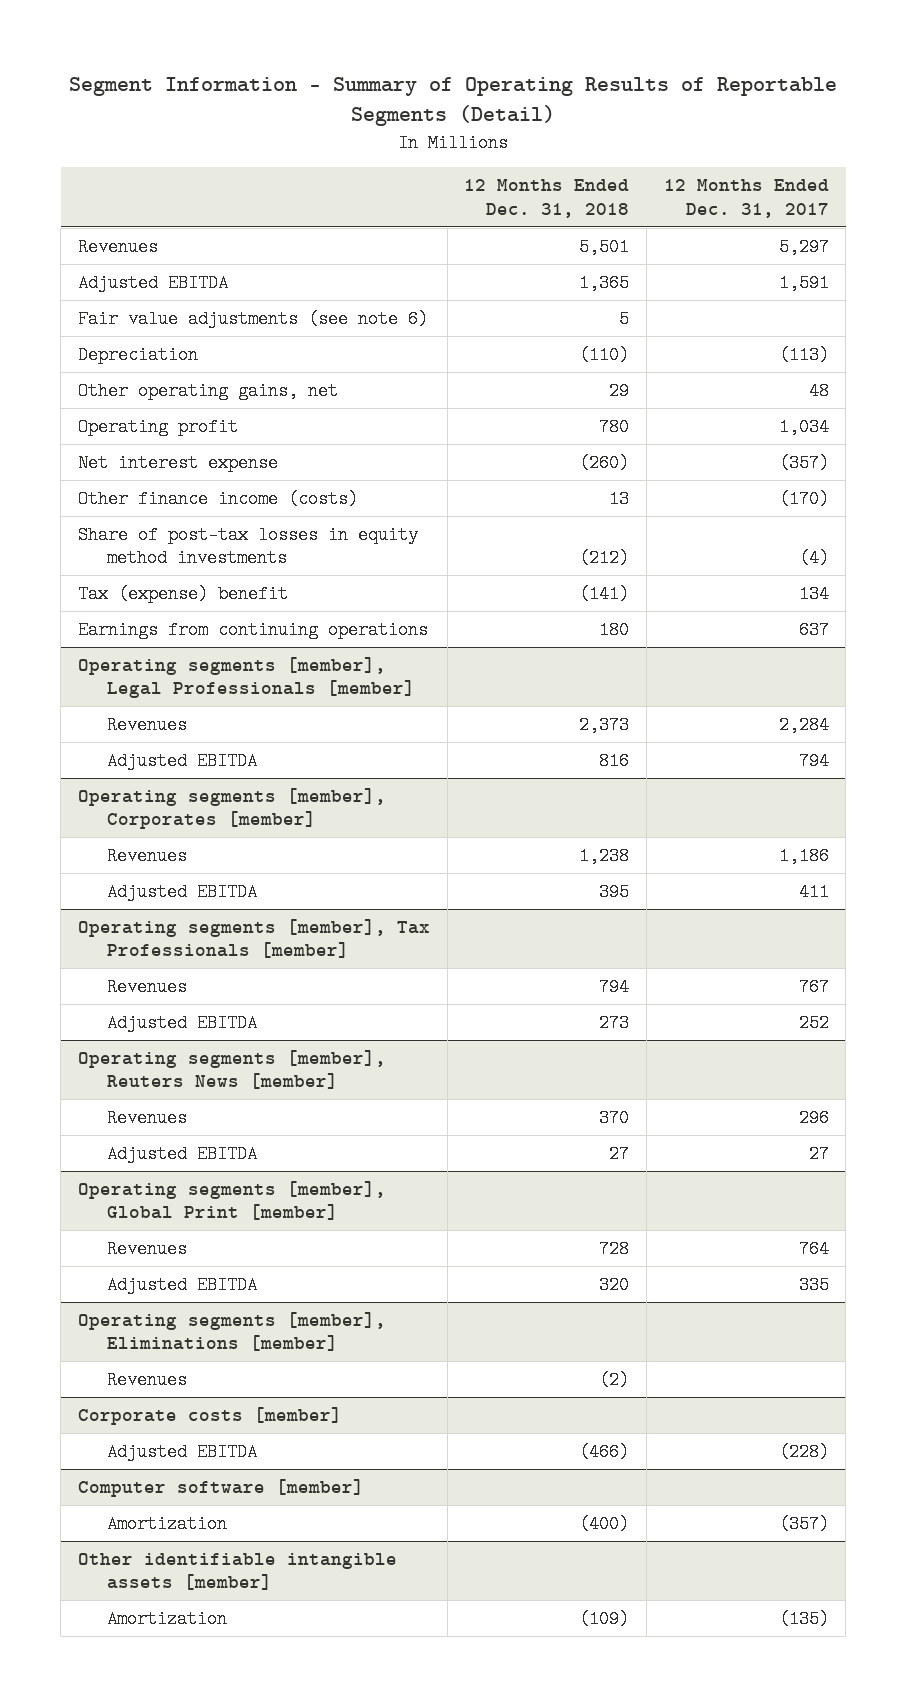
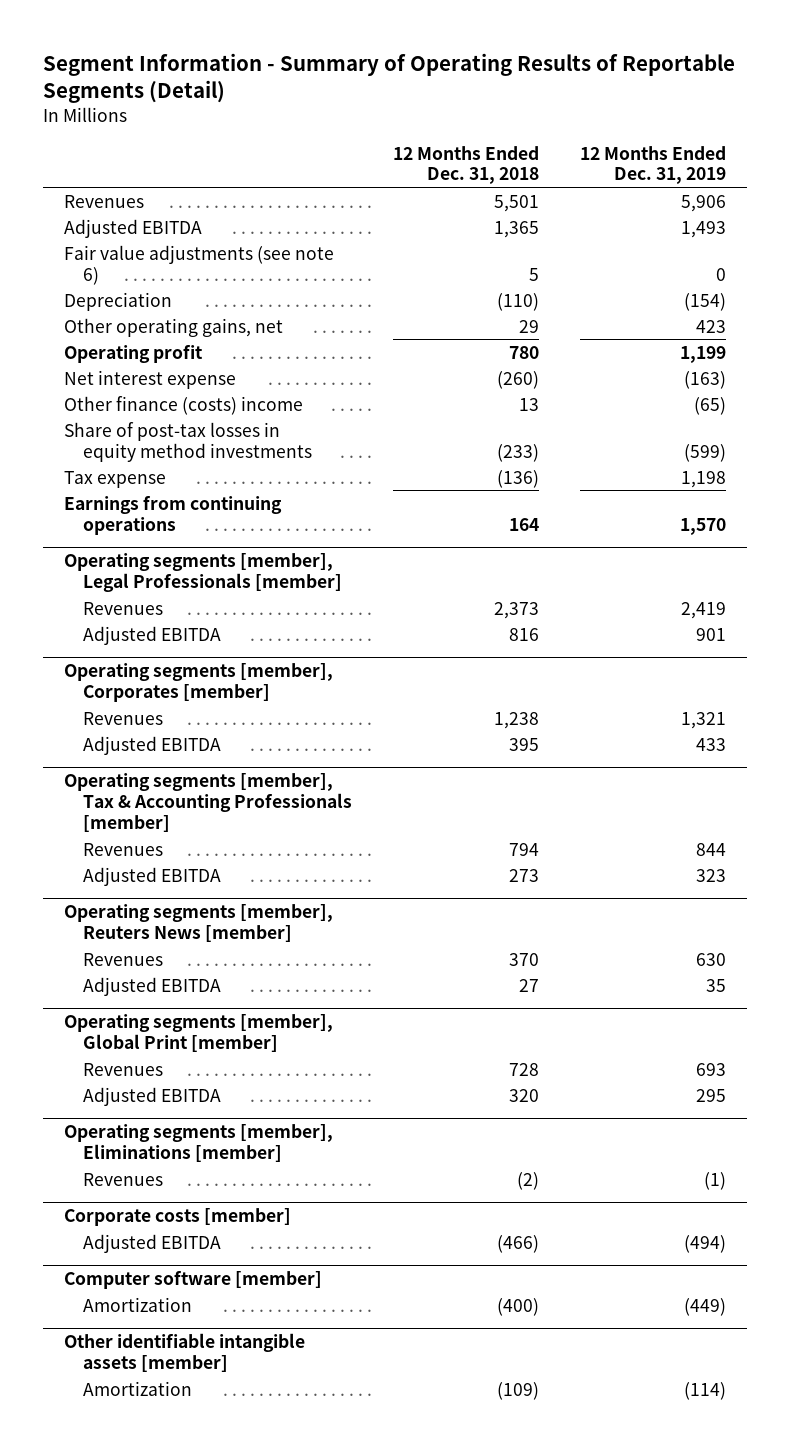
- | 12 Months Ended Dec. 31, 2018 | 12 Months Ended Dec. 31, 2017
+ | 12 Months Ended Dec. 31, 2018 | 12 Months Ended Dec. 31, 2019
- Other finance income (costs) | 13 | (170)
- Share of post-tax losses in equity method investments | (212) | (4)
- Tax (expense) benefit | (141) | 134
- Earnings from continuing operations | 180 | 637
+ Other finance (costs) income | 13 | (65)
+ Share of post-tax losses in equity method investments | (233) | (599)
+ Tax expense | (136) | 1,198
+ Earnings from continuing operations | 164 | 1,570
- Operating segments [member], Tax Professionals [member]
+ Operating segments [member], Tax & Accounting Professionals [member]

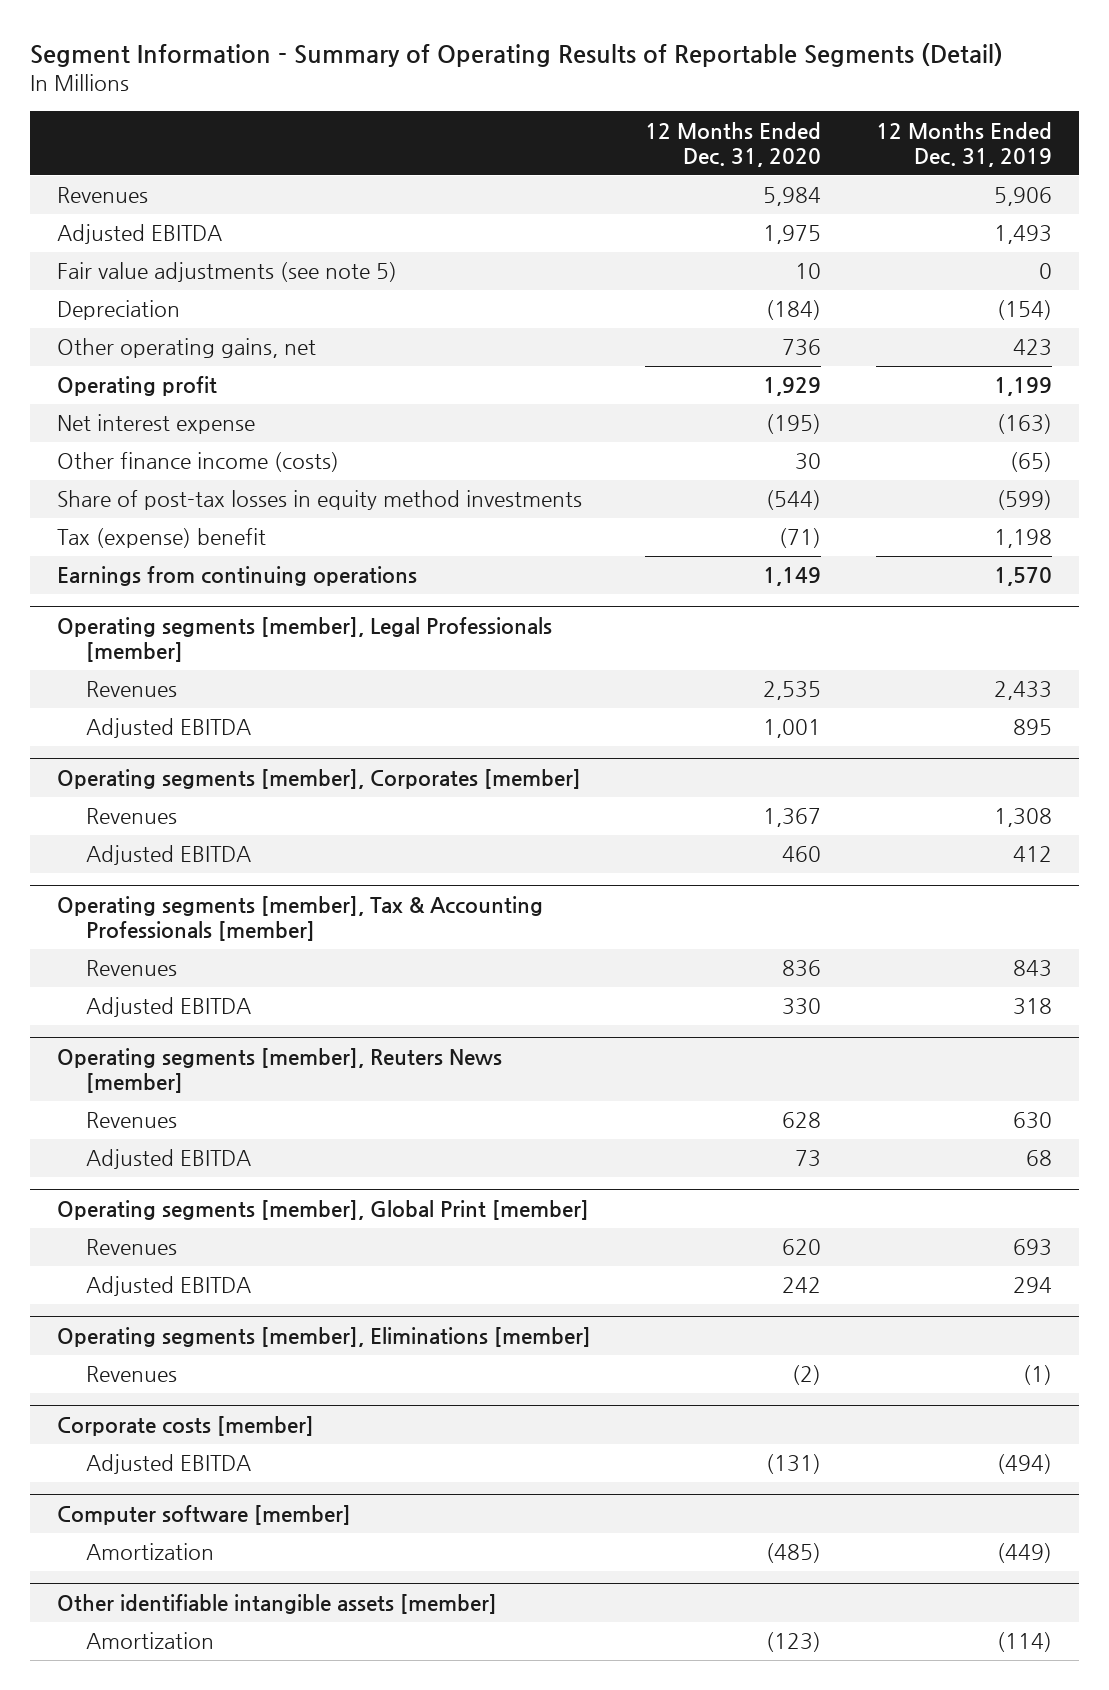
- | 12 Months Ended Dec. 31, 2018 | 12 Months Ended Dec. 31, 2019
+ | 12 Months Ended Dec. 31, 2020 | 12 Months Ended Dec. 31, 2019
- Fair value adjustments (see note 6) | 5 | 0
+ Fair value adjustments (see note 5) | 10 | 0
- Other finance (costs) income | 13 | (65)
+ Other finance income (costs) | 30 | (65)
- Tax expense | (136) | 1,198
+ Tax (expense) benefit | (71) | 1,198
@ Operating segments [member], Legal Professionals [member]
- Revenues | 2,373 | 2,419
- Adjusted EBITDA | 816 | 901
+ Revenues | 2,535 | 2,433
+ Adjusted EBITDA | 1,001 | 895
@ Operating segments [member], Corporates [member]
- Revenues | 1,238 | 1,321
- Adjusted EBITDA | 395 | 433
+ Revenues | 1,367 | 1,308
+ Adjusted EBITDA | 460 | 412
@ Operating segments [member], Tax & Accounting Professionals [member]
- Revenues | 794 | 844
- Adjusted EBITDA | 273 | 323
+ Revenues | 836 | 843
+ Adjusted EBITDA | 330 | 318
@ Operating segments [member], Reuters News [member]
- Adjusted EBITDA | 27 | 35
+ Adjusted EBITDA | 73 | 68
@ Operating segments [member], Global Print [member]
- Adjusted EBITDA | 320 | 295
+ Adjusted EBITDA | 242 | 294

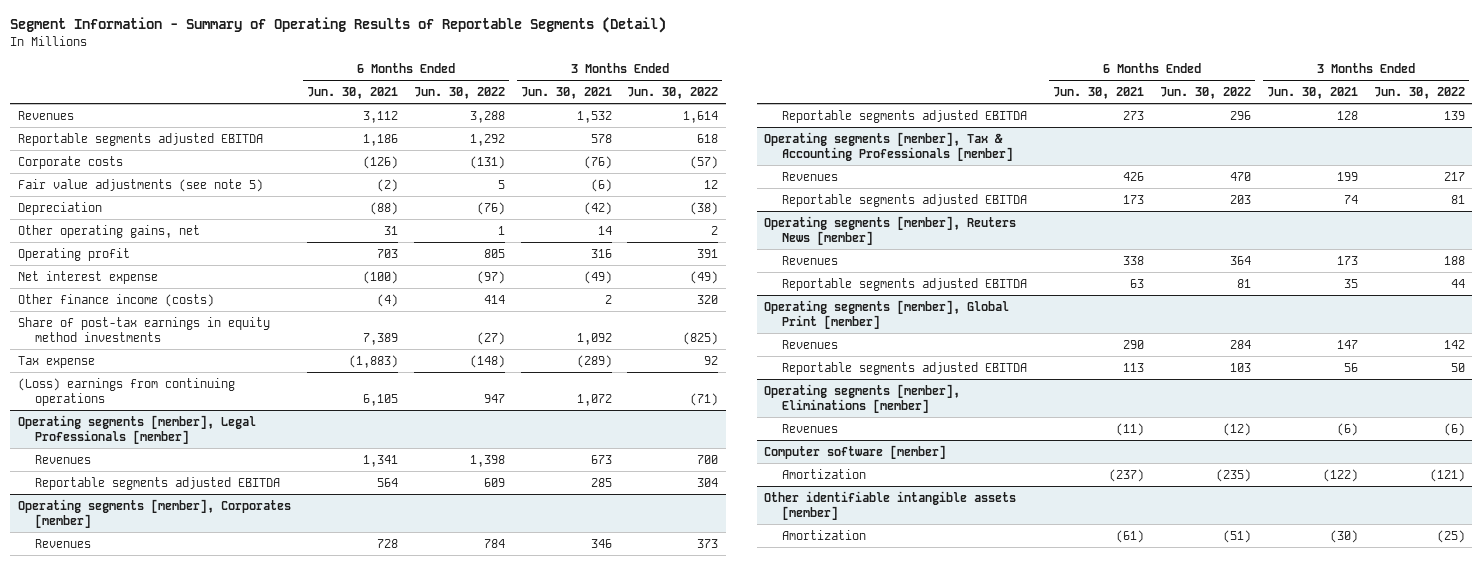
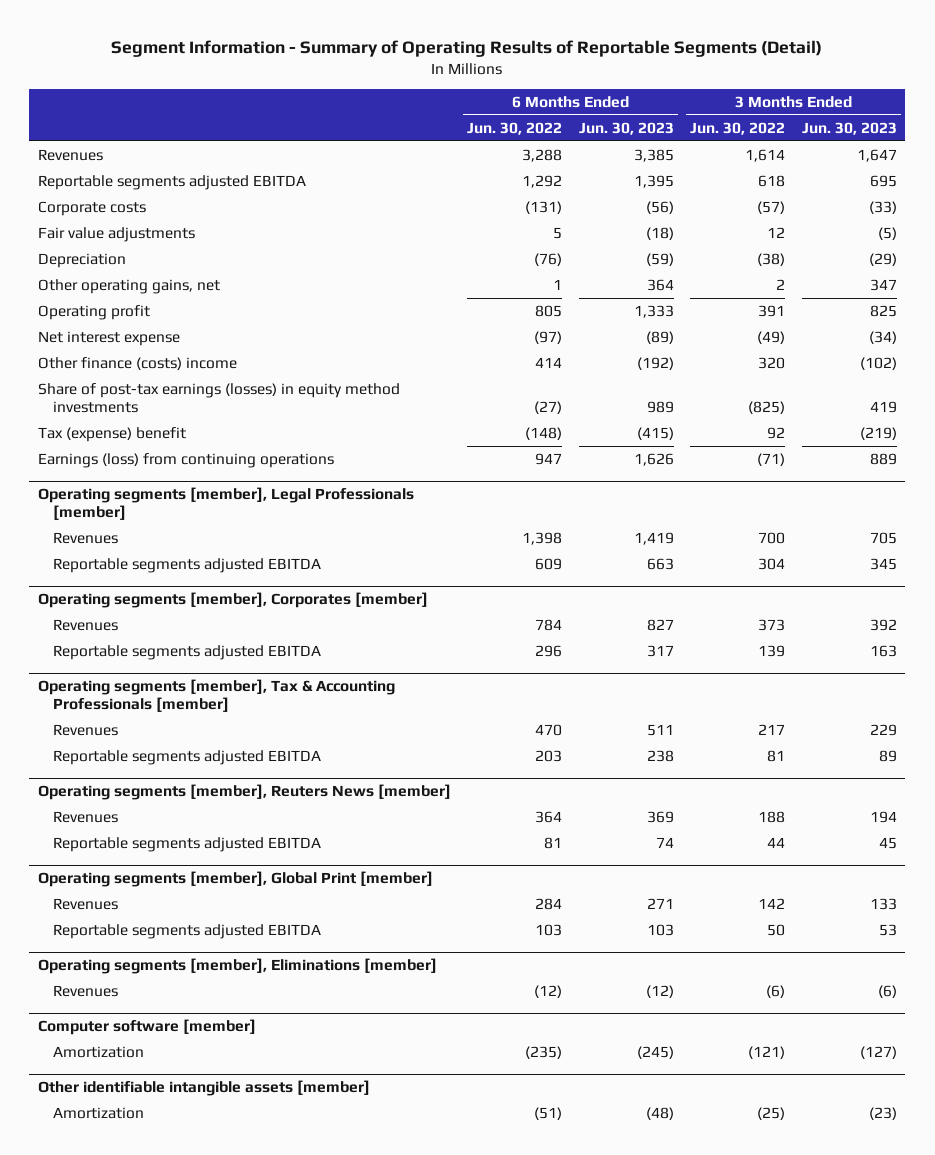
- | 6 Months Ended Jun. 30, 2021 | 6 Months Ended Jun. 30, 2022 | 3 Months Ended Jun. 30, 2021 | 3 Months Ended Jun. 30, 2022
+ | 6 Months Ended Jun. 30, 2022 | 6 Months Ended Jun. 30, 2023 | 3 Months Ended Jun. 30, 2022 | 3 Months Ended Jun. 30, 2023
- Fair value adjustments (see note 5) | (2) | 5 | (6) | 12
+ Fair value adjustments | 5 | (18) | 12 | (5)
- Other finance income (costs) | (4) | 414 | 2 | 320
- Share of post-tax earnings in equity method investments | 7,389 | (27) | 1,092 | (825)
- Tax expense | (1,883) | (148) | (289) | 92
- (Loss) earnings from continuing operations | 6,105 | 947 | 1,072 | (71)
+ Other finance (costs) income | 414 | (192) | 320 | (102)
+ Share of post-tax earnings (losses) in equity method investments | (27) | 989 | (825) | 419
+ Tax (expense) benefit | (148) | (415) | 92 | (219)
+ Earnings (loss) from continuing operations | 947 | 1,626 | (71) | 889

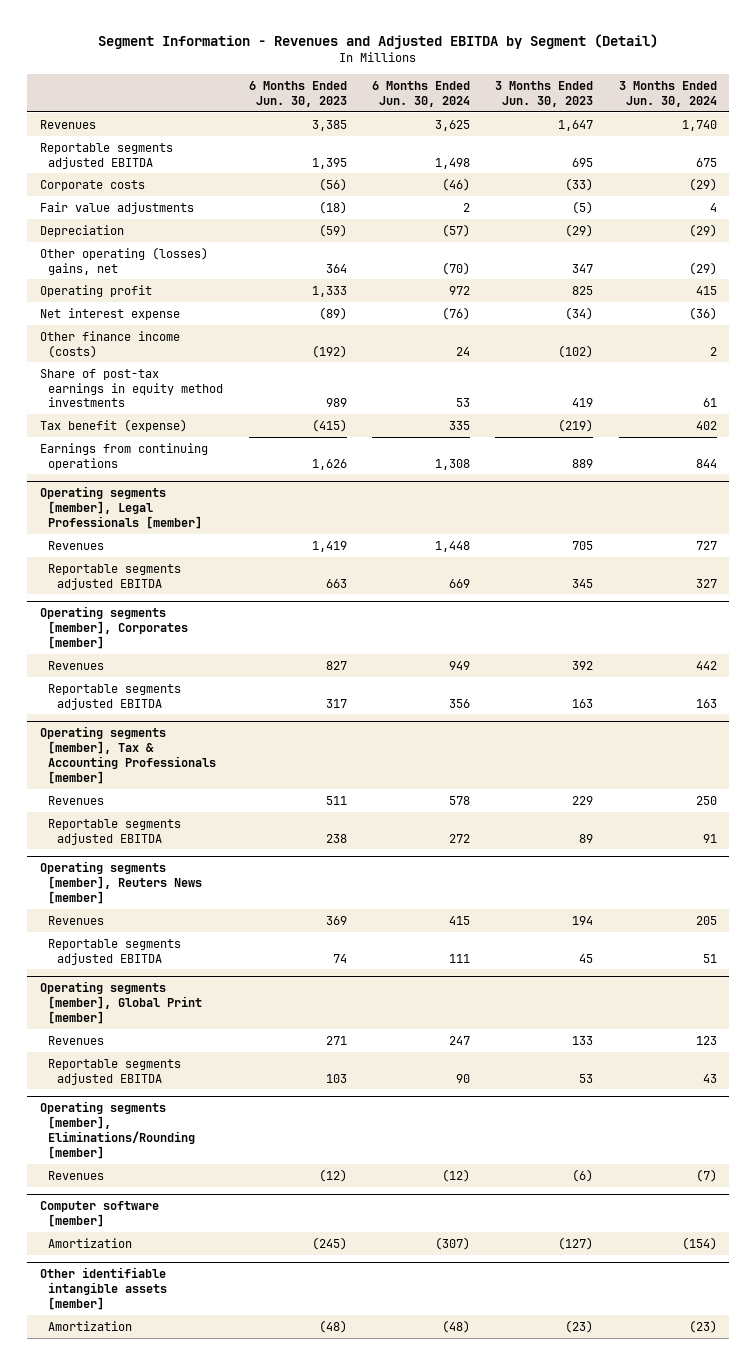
- Segment Information - Summary of Operating Results of Reportable Segments (Detail)
+ Segment Information - Revenues and Adjusted EBITDA by Segment (Detail)
- | 6 Months Ended Jun. 30, 2022 | 6 Months Ended Jun. 30, 2023 | 3 Months Ended Jun. 30, 2022 | 3 Months Ended Jun. 30, 2023
+ | 6 Months Ended Jun. 30, 2023 | 6 Months Ended Jun. 30, 2024 | 3 Months Ended Jun. 30, 2023 | 3 Months Ended Jun. 30, 2024
- Other operating gains, net | 1 | 364 | 2 | 347
+ Other operating (losses) gains, net | 364 | (70) | 347 | (29)
- Other finance (costs) income | 414 | (192) | 320 | (102)
- Share of post-tax earnings (losses) in equity method investments | (27) | 989 | (825) | 419
- Tax (expense) benefit | (148) | (415) | 92 | (219)
- Earnings (loss) from continuing operations | 947 | 1,626 | (71) | 889
+ Other finance income (costs) | (192) | 24 | (102) | 2
+ Share of post-tax earnings in equity method investments | 989 | 53 | 419 | 61
+ Tax benefit (expense) | (415) | 335 | (219) | 402
+ Earnings from continuing operations | 1,626 | 1,308 | 889 | 844
- Operating segments [member], Eliminations [member]
+ Operating segments [member], Eliminations/Rounding [member]

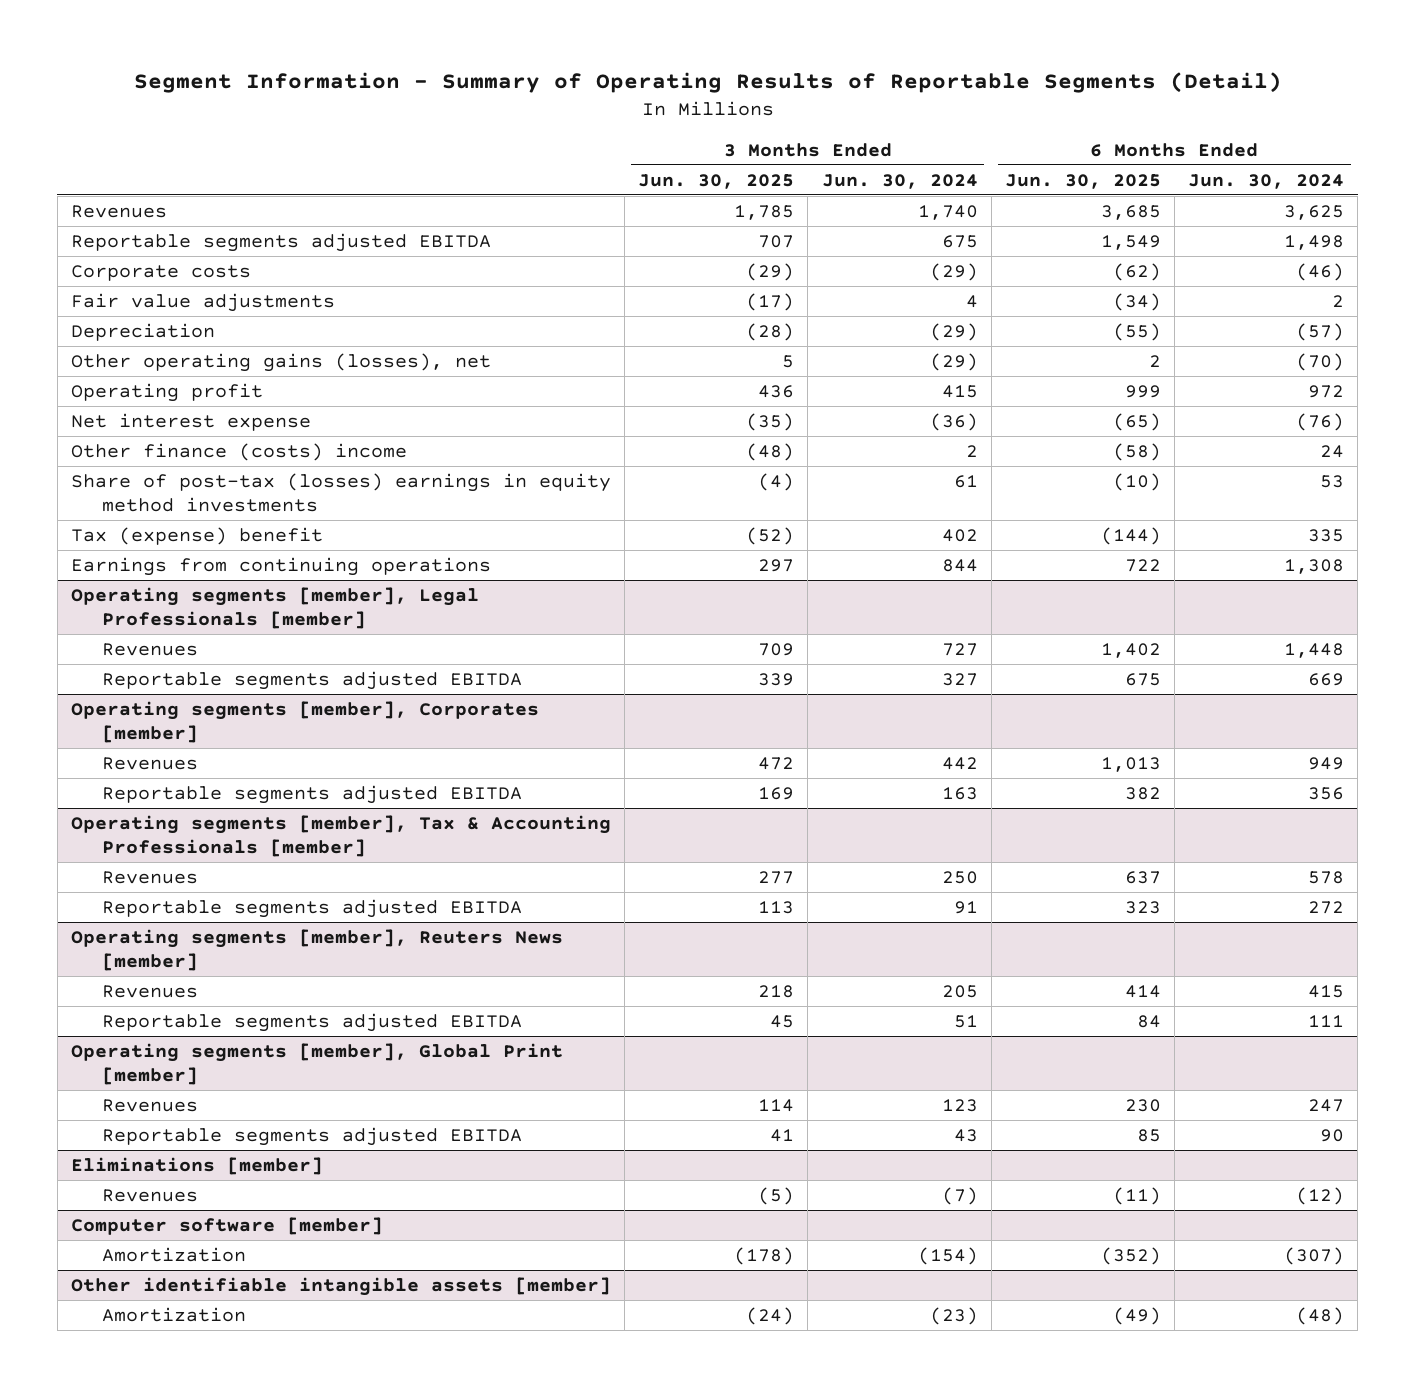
- Segment Information - Revenues and Adjusted EBITDA by Segment (Detail)
+ Segment Information - Summary of Operating Results of Reportable Segments (Detail)
- | 6 Months Ended Jun. 30, 2023 | 6 Months Ended Jun. 30, 2024 | 3 Months Ended Jun. 30, 2023 | 3 Months Ended Jun. 30, 2024
+ | 3 Months Ended Jun. 30, 2025 | 3 Months Ended Jun. 30, 2024 | 6 Months Ended Jun. 30, 2025 | 6 Months Ended Jun. 30, 2024
- Other operating (losses) gains, net | 364 | (70) | 347 | (29)
+ Other operating gains (losses), net | 5 | (29) | 2 | (70)
- Other finance income (costs) | (192) | 24 | (102) | 2
- Share of post-tax earnings in equity method investments | 989 | 53 | 419 | 61
- Tax benefit (expense) | (415) | 335 | (219) | 402
+ Other finance (costs) income | (48) | 2 | (58) | 24
+ Share of post-tax (losses) earnings in equity method investments | (4) | 61 | (10) | 53
+ Tax (expense) benefit | (52) | 402 | (144) | 335
- Operating segments [member], Eliminations/Rounding [member]
+ Eliminations [member]

